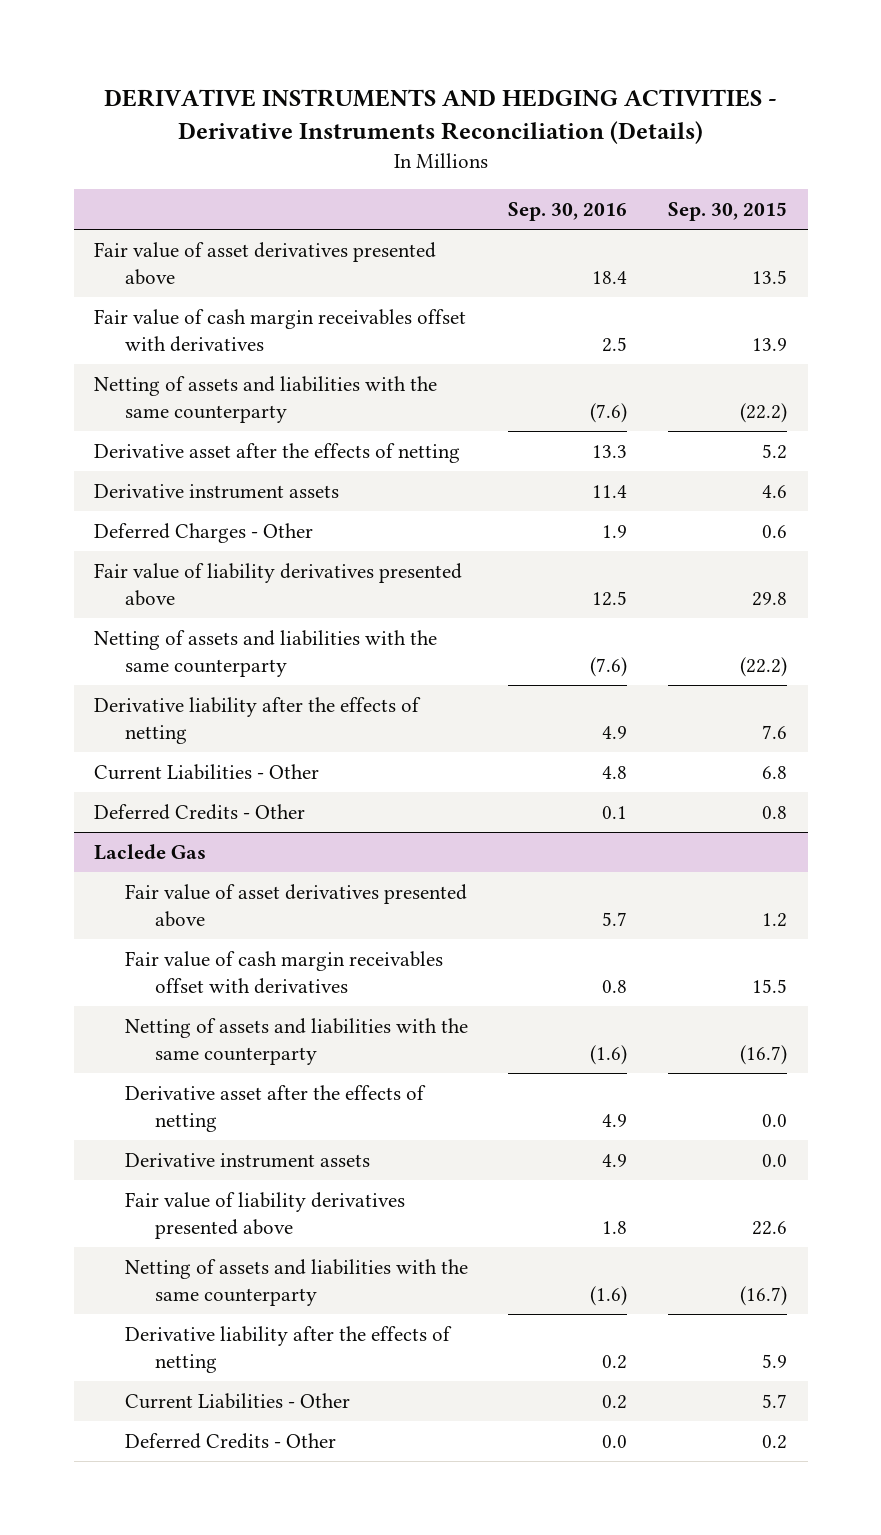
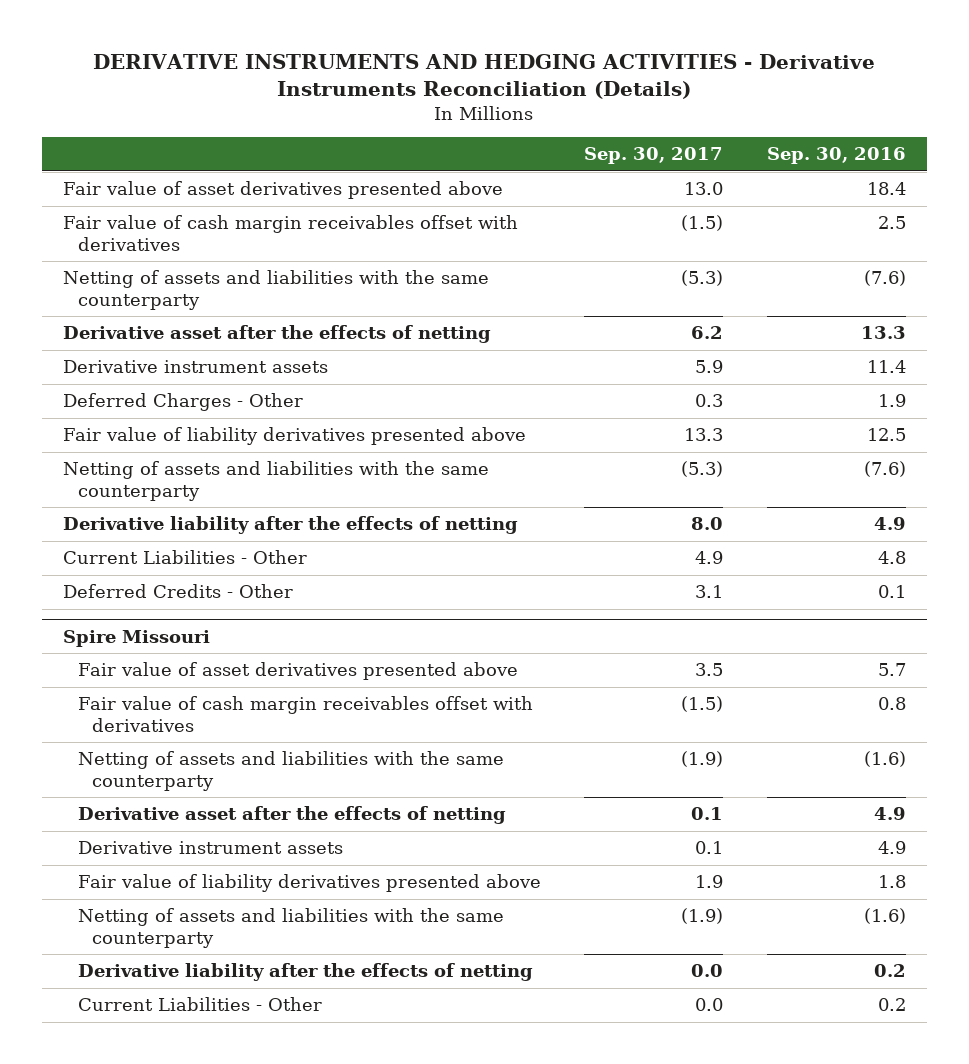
- | Sep. 30, 2016 | Sep. 30, 2015
+ | Sep. 30, 2017 | Sep. 30, 2016
- Laclede Gas
+ Spire Missouri
- Deferred Credits - Other | 0.0 | 0.2

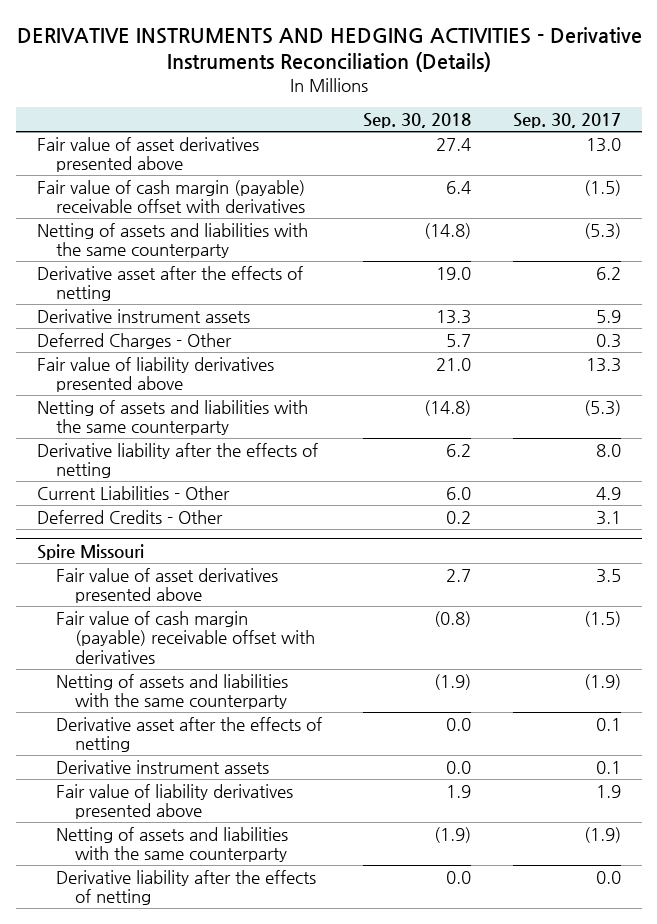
- | Sep. 30, 2017 | Sep. 30, 2016
+ | Sep. 30, 2018 | Sep. 30, 2017
- Fair value of cash margin receivables offset with derivatives | (1.5) | 2.5
+ Fair value of cash margin (payable) receivable offset with derivatives | 6.4 | (1.5)
@ Spire Missouri
- Fair value of cash margin receivables offset with derivatives | (1.5) | 0.8
+ Fair value of cash margin (payable) receivable offset with derivatives | (0.8) | (1.5)
- Current Liabilities - Other | 0.0 | 0.2

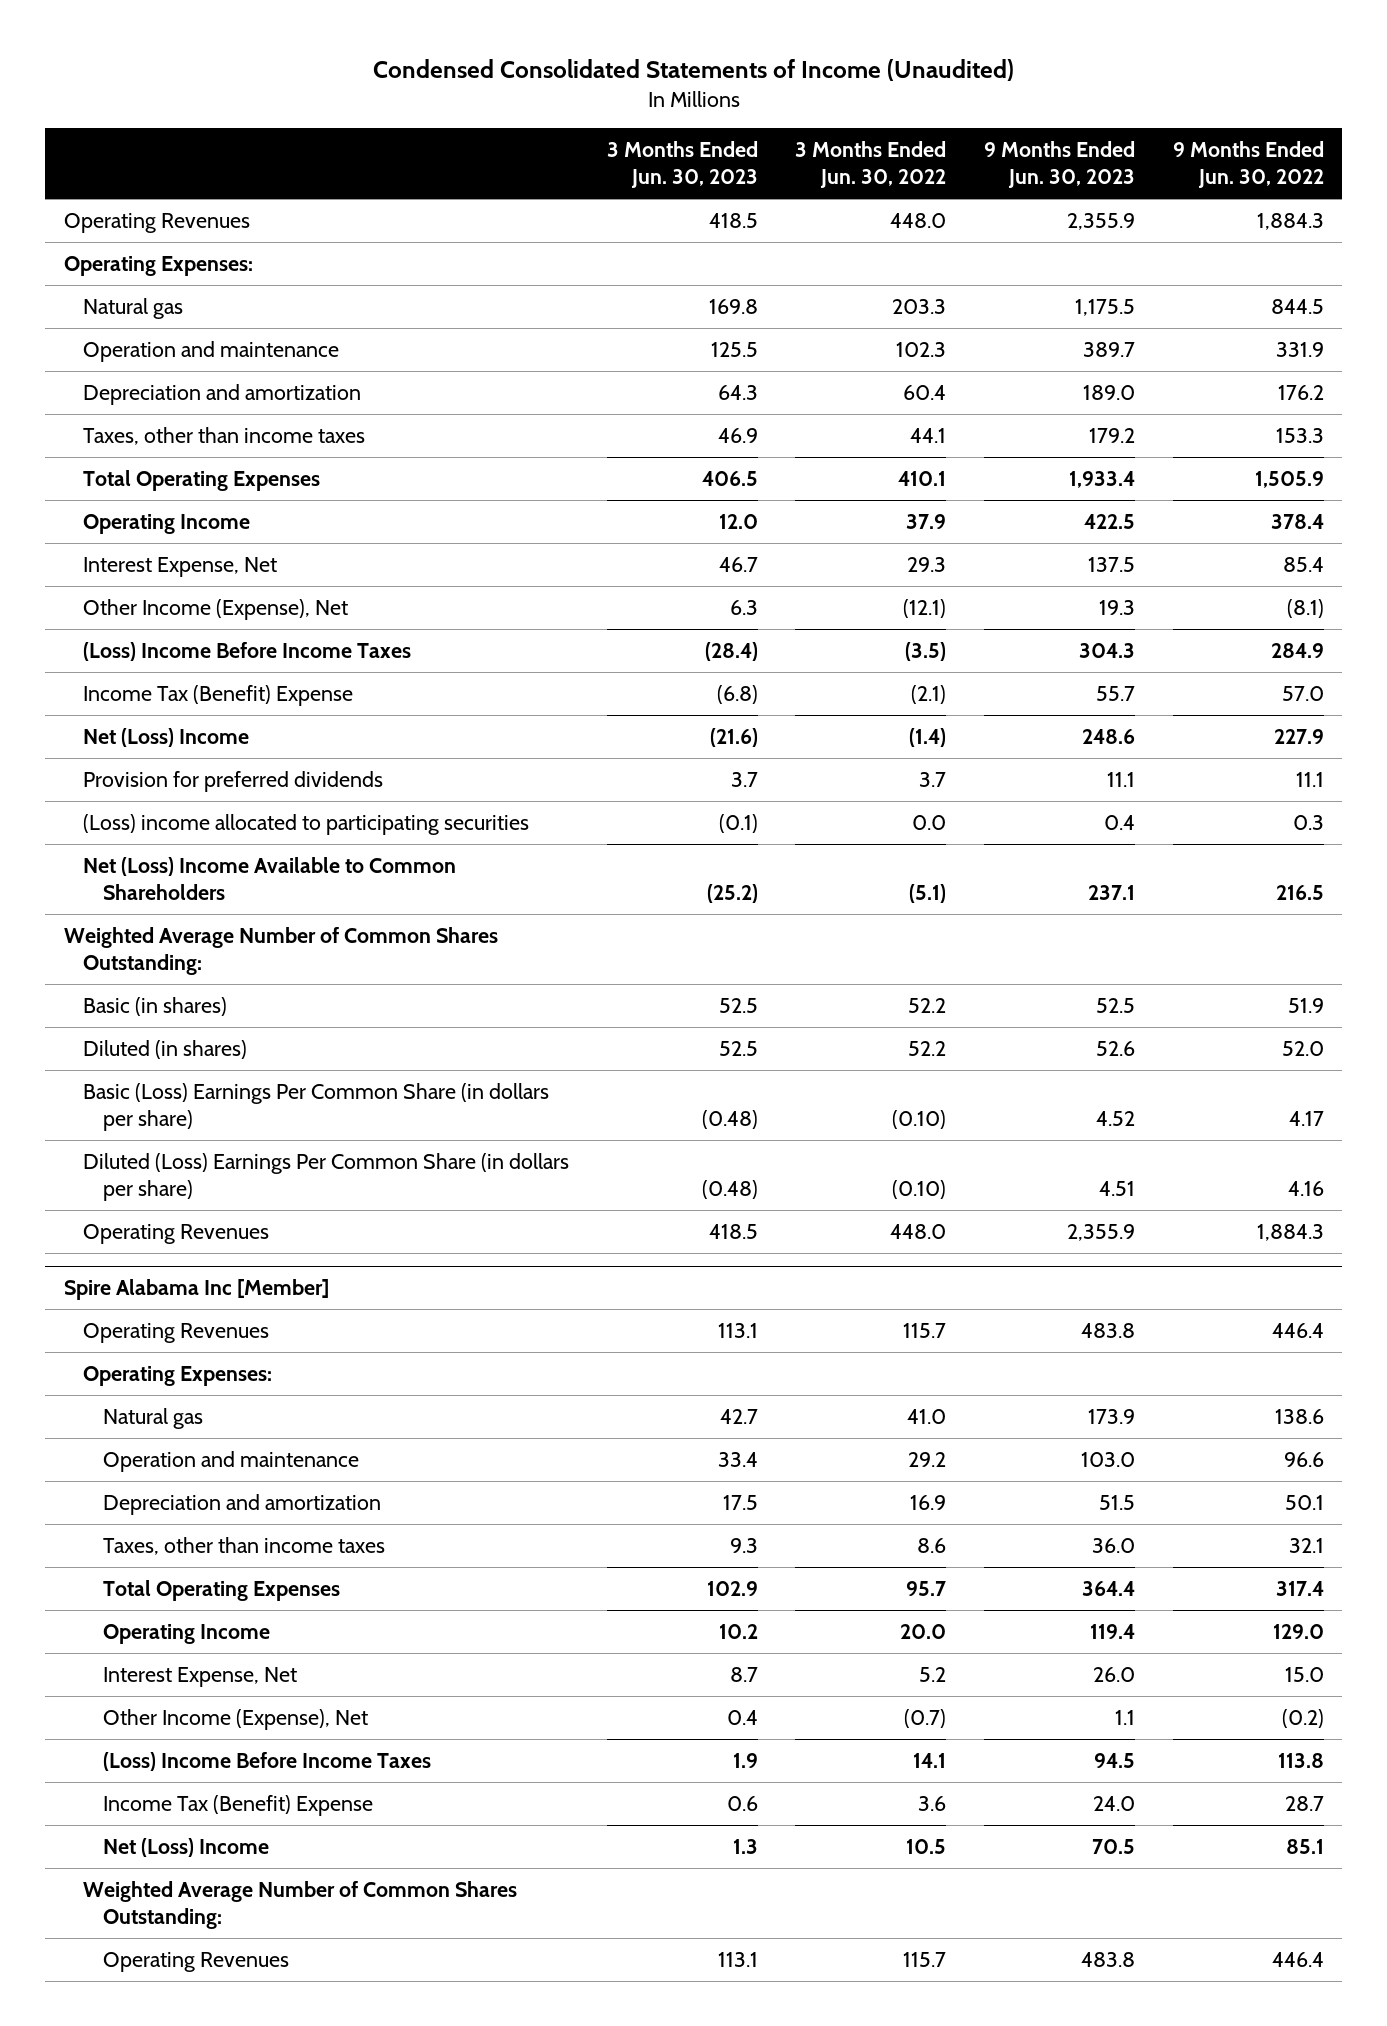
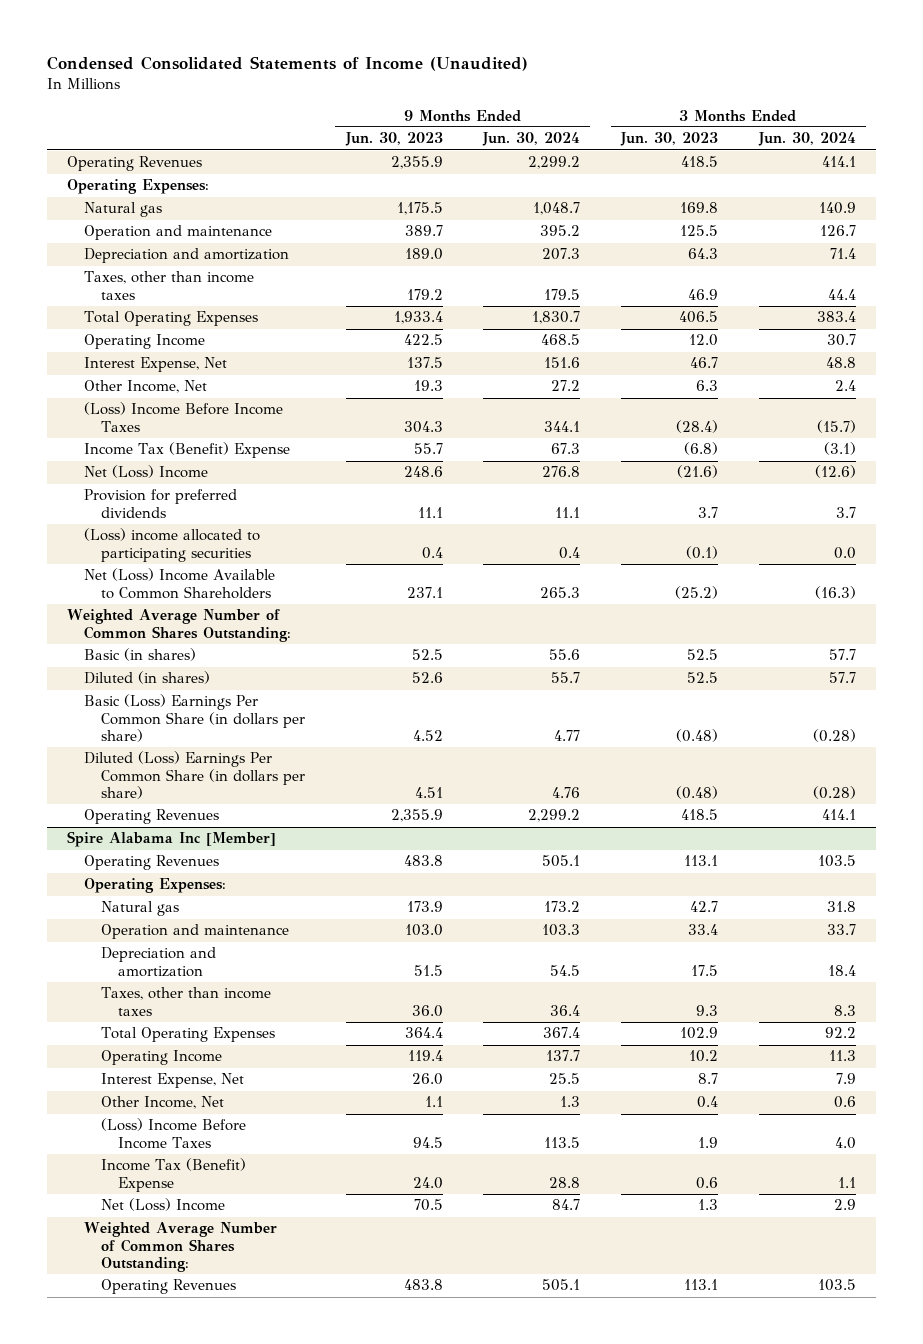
- | 3 Months Ended Jun. 30, 2023 | 3 Months Ended Jun. 30, 2022 | 9 Months Ended Jun. 30, 2023 | 9 Months Ended Jun. 30, 2022
+ | 9 Months Ended Jun. 30, 2023 | 9 Months Ended Jun. 30, 2024 | 3 Months Ended Jun. 30, 2023 | 3 Months Ended Jun. 30, 2024
- Other Income (Expense), Net | 6.3 | (12.1) | 19.3 | (8.1)
+ Other Income, Net | 19.3 | 27.2 | 6.3 | 2.4
@ Spire Alabama Inc [Member]
- Other Income (Expense), Net | 0.4 | (0.7) | 1.1 | (0.2)
+ Other Income, Net | 1.1 | 1.3 | 0.4 | 0.6

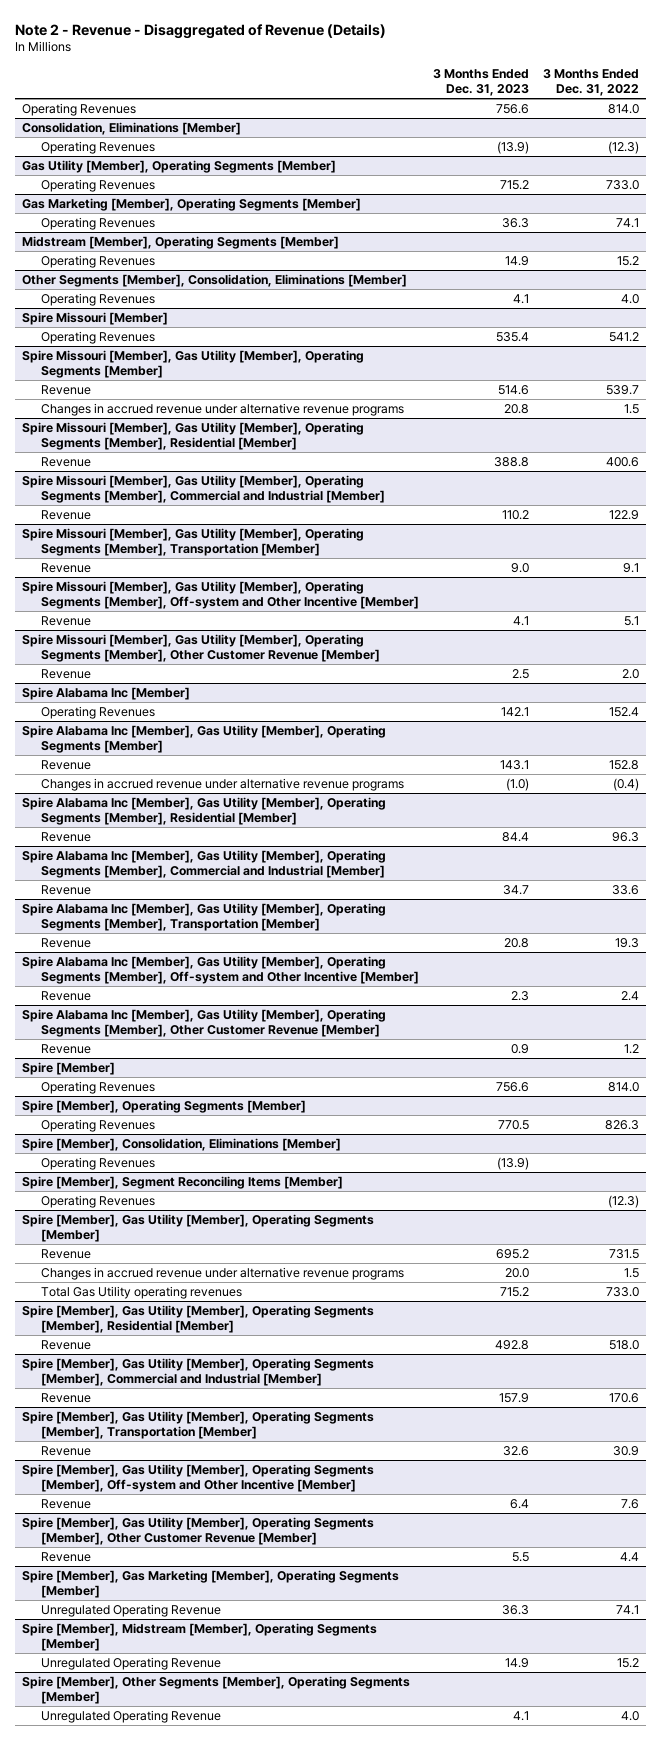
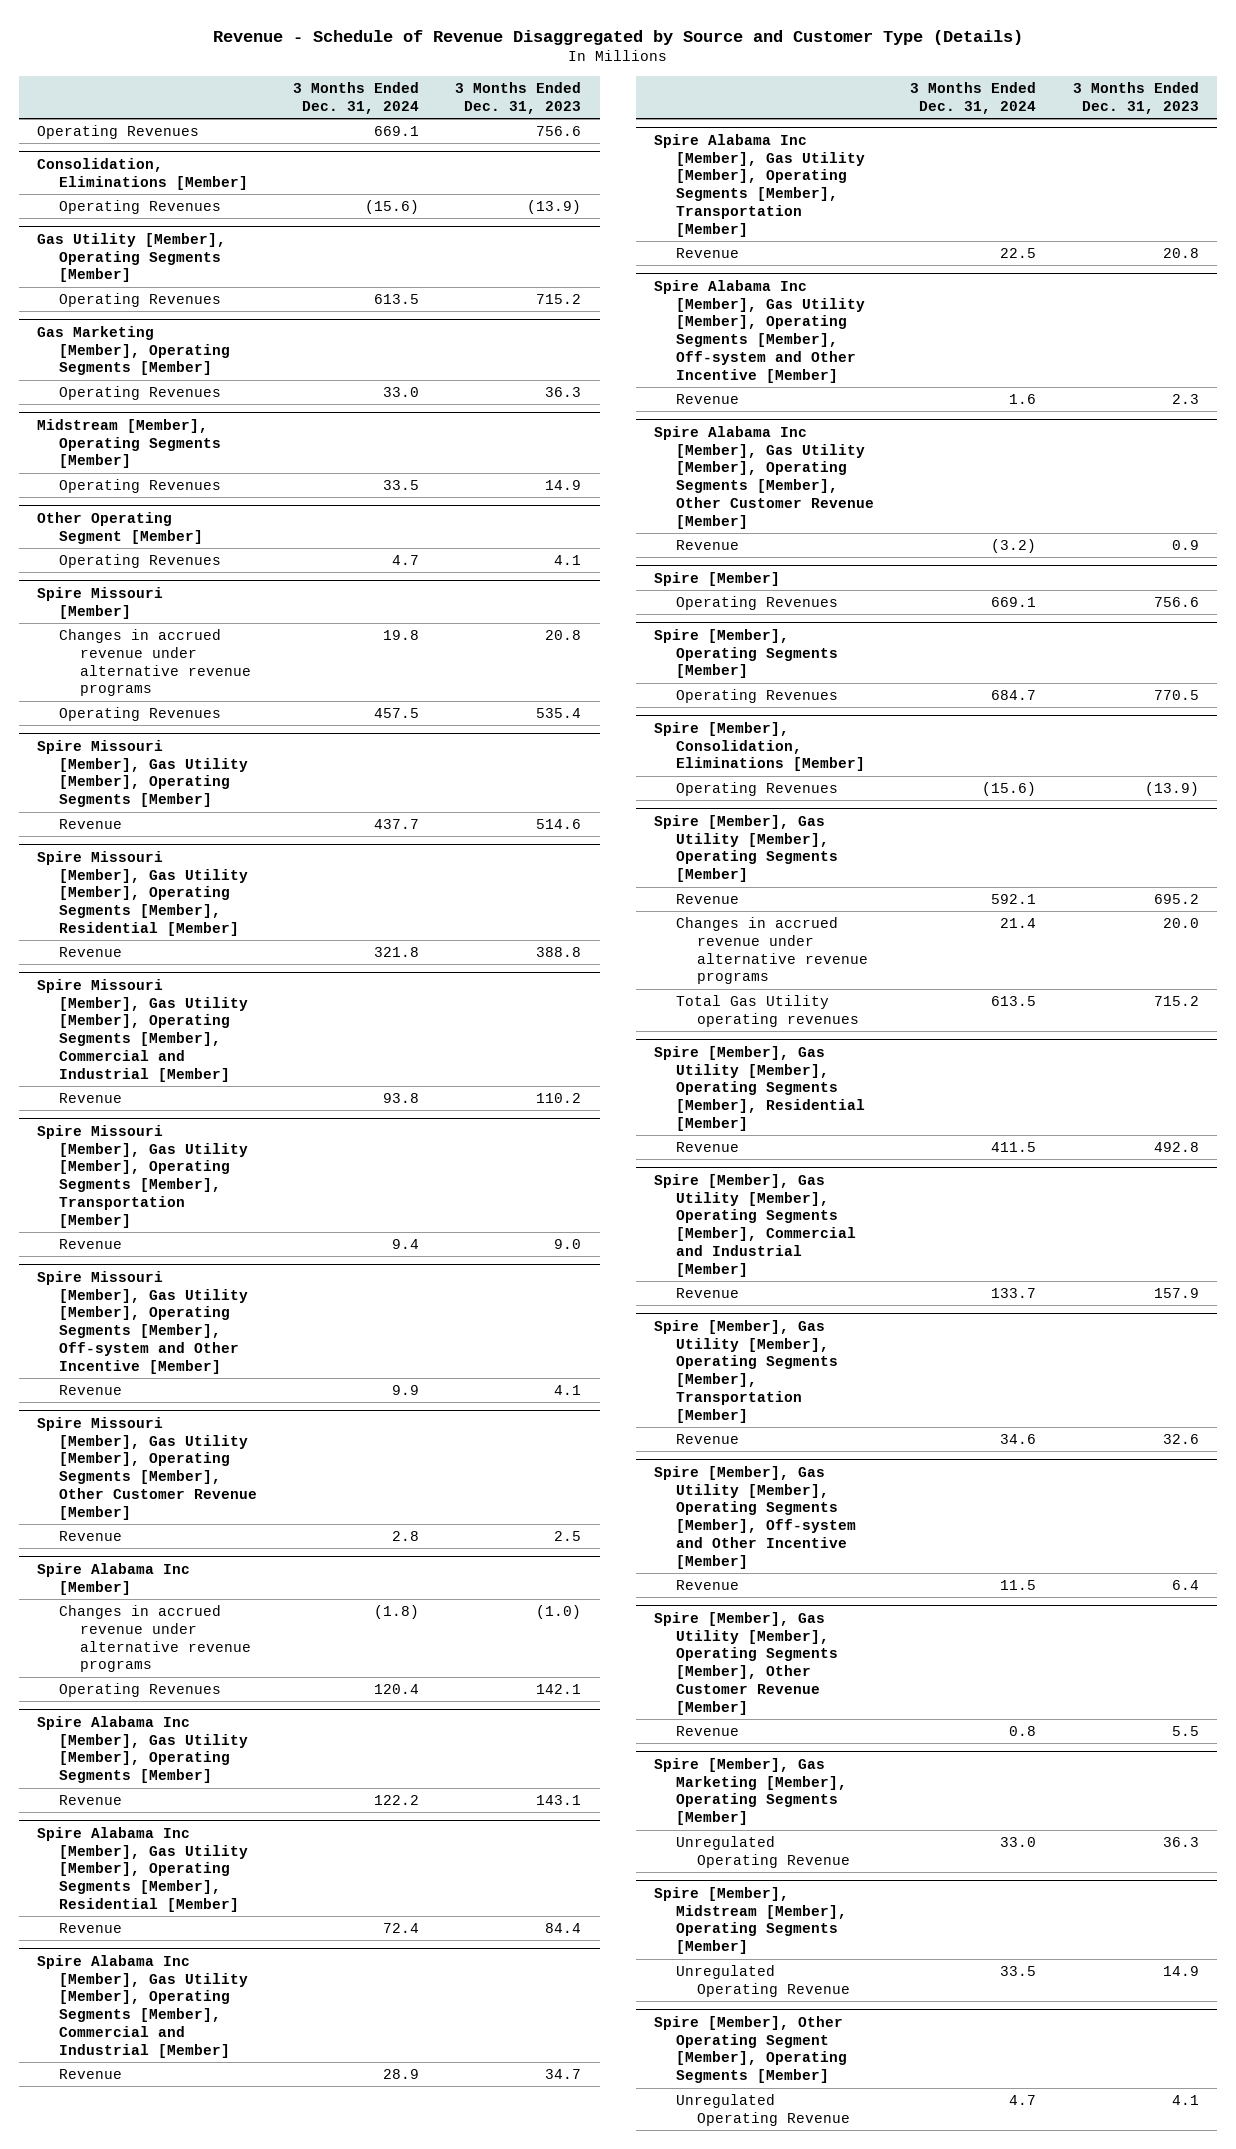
- Note 2 - Revenue - Disaggregated of Revenue (Details)
+ Revenue - Schedule of Revenue Disaggregated by Source and Customer Type (Details)
- | 3 Months Ended Dec. 31, 2023 | 3 Months Ended Dec. 31, 2022
+ | 3 Months Ended Dec. 31, 2024 | 3 Months Ended Dec. 31, 2023
- Other Segments [Member], Consolidation, Eliminations [Member]
+ Other Operating Segment [Member]
@ Spire Missouri [Member]
+ Changes in accrued revenue under alternative revenue programs | 19.8 | 20.8
@ Spire Missouri [Member], Gas Utility [Member], Operating Segments [Member]
- Changes in accrued revenue under alternative revenue programs | 20.8 | 1.5
@ Spire Alabama Inc [Member]
+ Changes in accrued revenue under alternative revenue programs | (1.8) | (1.0)
@ Spire Alabama Inc [Member], Gas Utility [Member], Operating Segments [Member]
- Changes in accrued revenue under alternative revenue programs | (1.0) | (0.4)
- Spire [Member], Segment Reconciling Items [Member]
- Operating Revenues | | (12.3)
- Spire [Member], Other Segments [Member], Operating Segments [Member]
+ Spire [Member], Other Operating Segment [Member], Operating Segments [Member]

